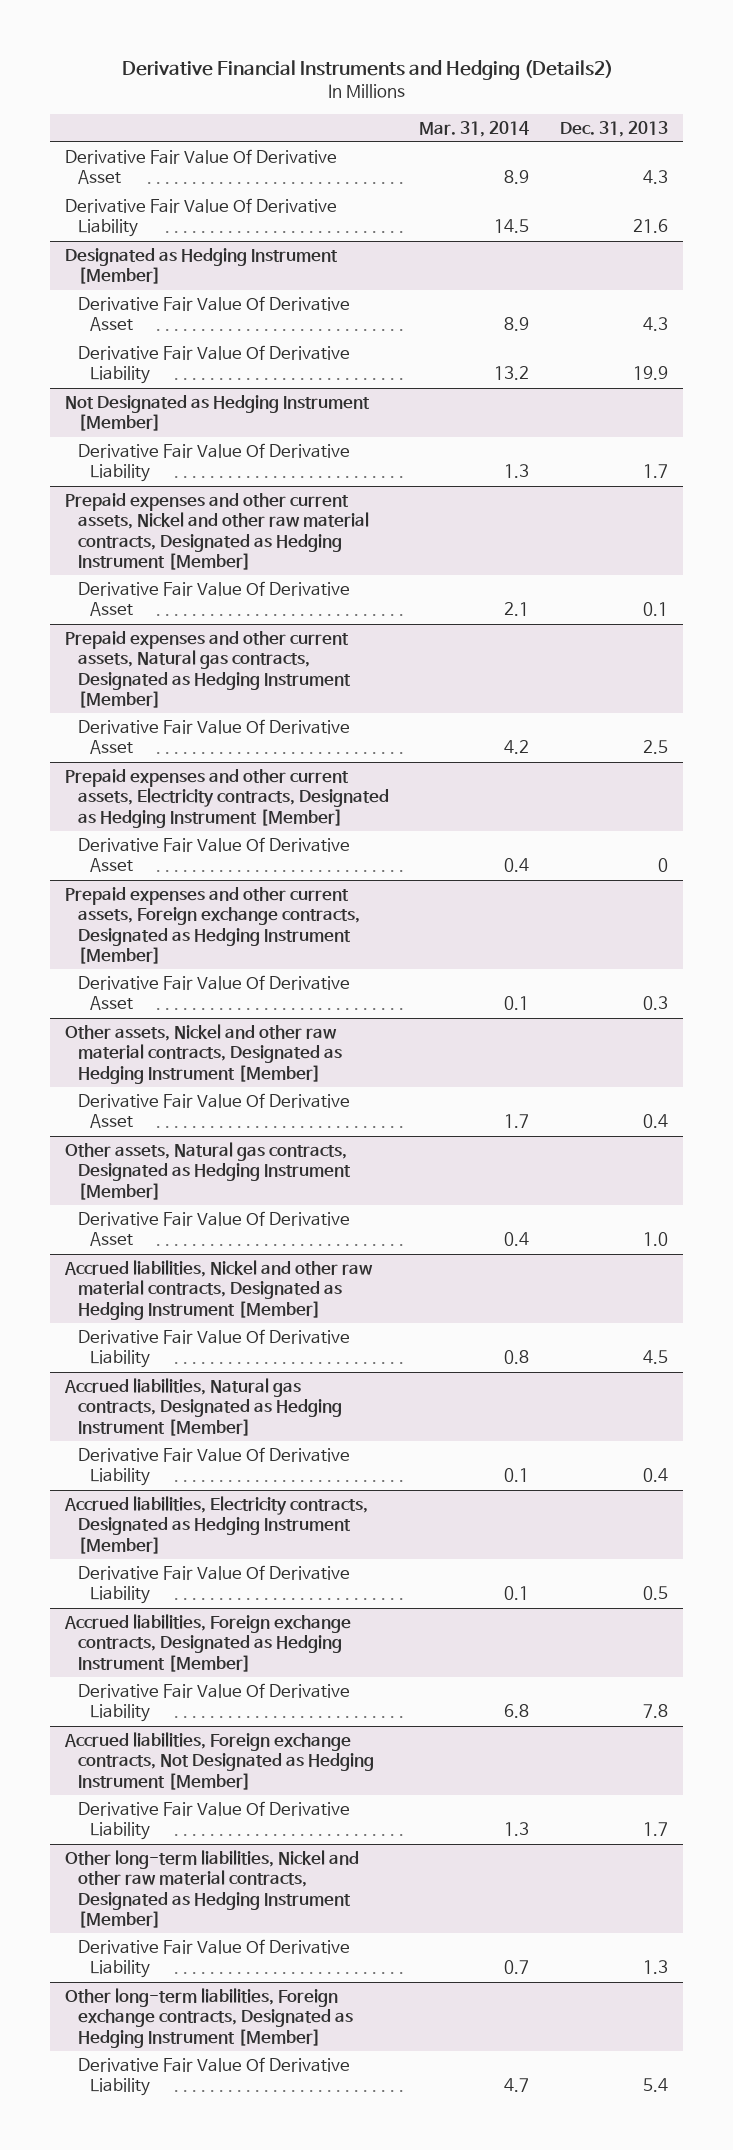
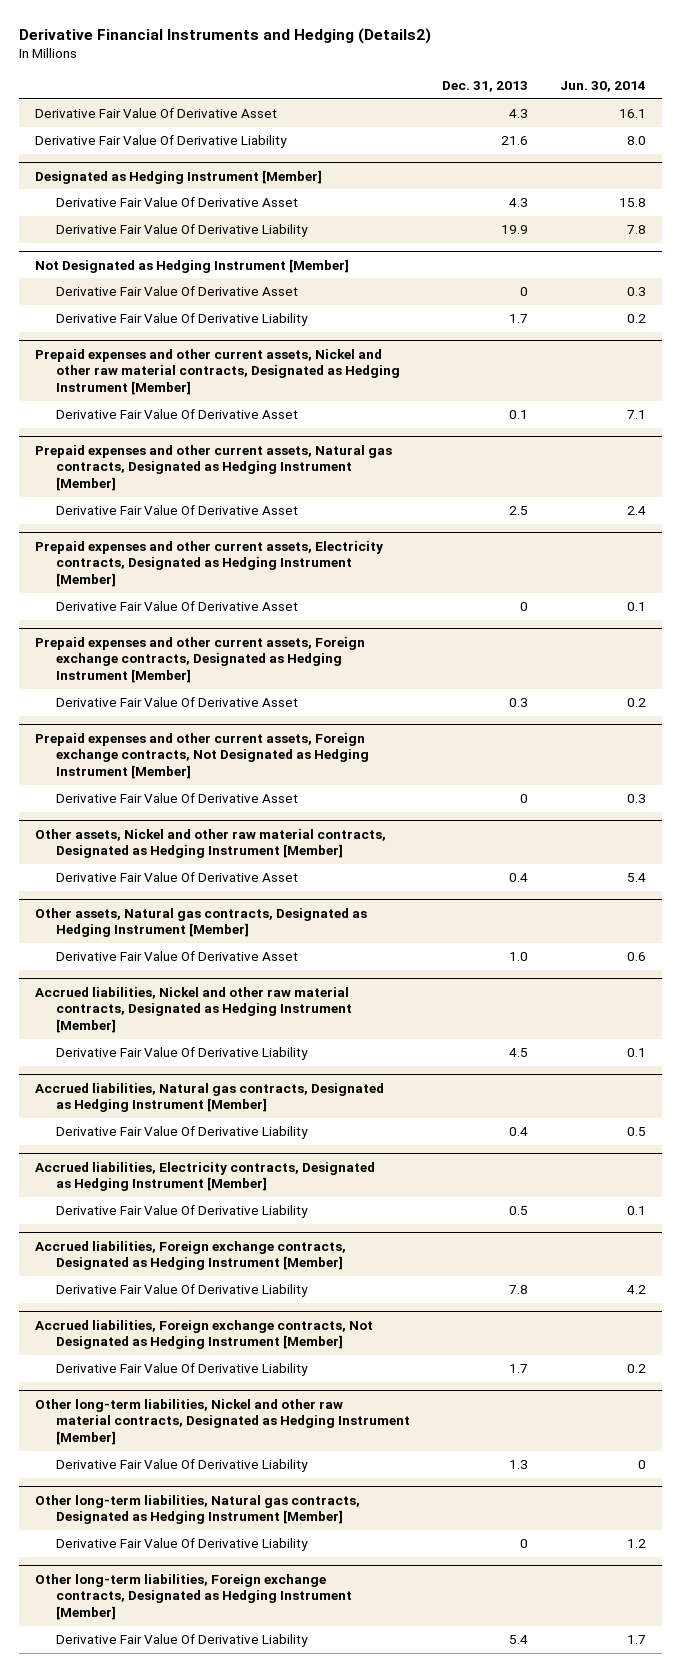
- | Mar. 31, 2014 | Dec. 31, 2013
+ | Dec. 31, 2013 | Jun. 30, 2014
@ Not Designated as Hedging Instrument [Member]
+ Derivative Fair Value Of Derivative Asset | 0 | 0.3
+ Prepaid expenses and other current assets, Foreign exchange contracts, Not Designated as Hedging Instrument [Member]
+ Derivative Fair Value Of Derivative Asset | 0 | 0.3
+ Other long-term liabilities, Natural gas contracts, Designated as Hedging Instrument [Member]
+ Derivative Fair Value Of Derivative Liability | 0 | 1.2

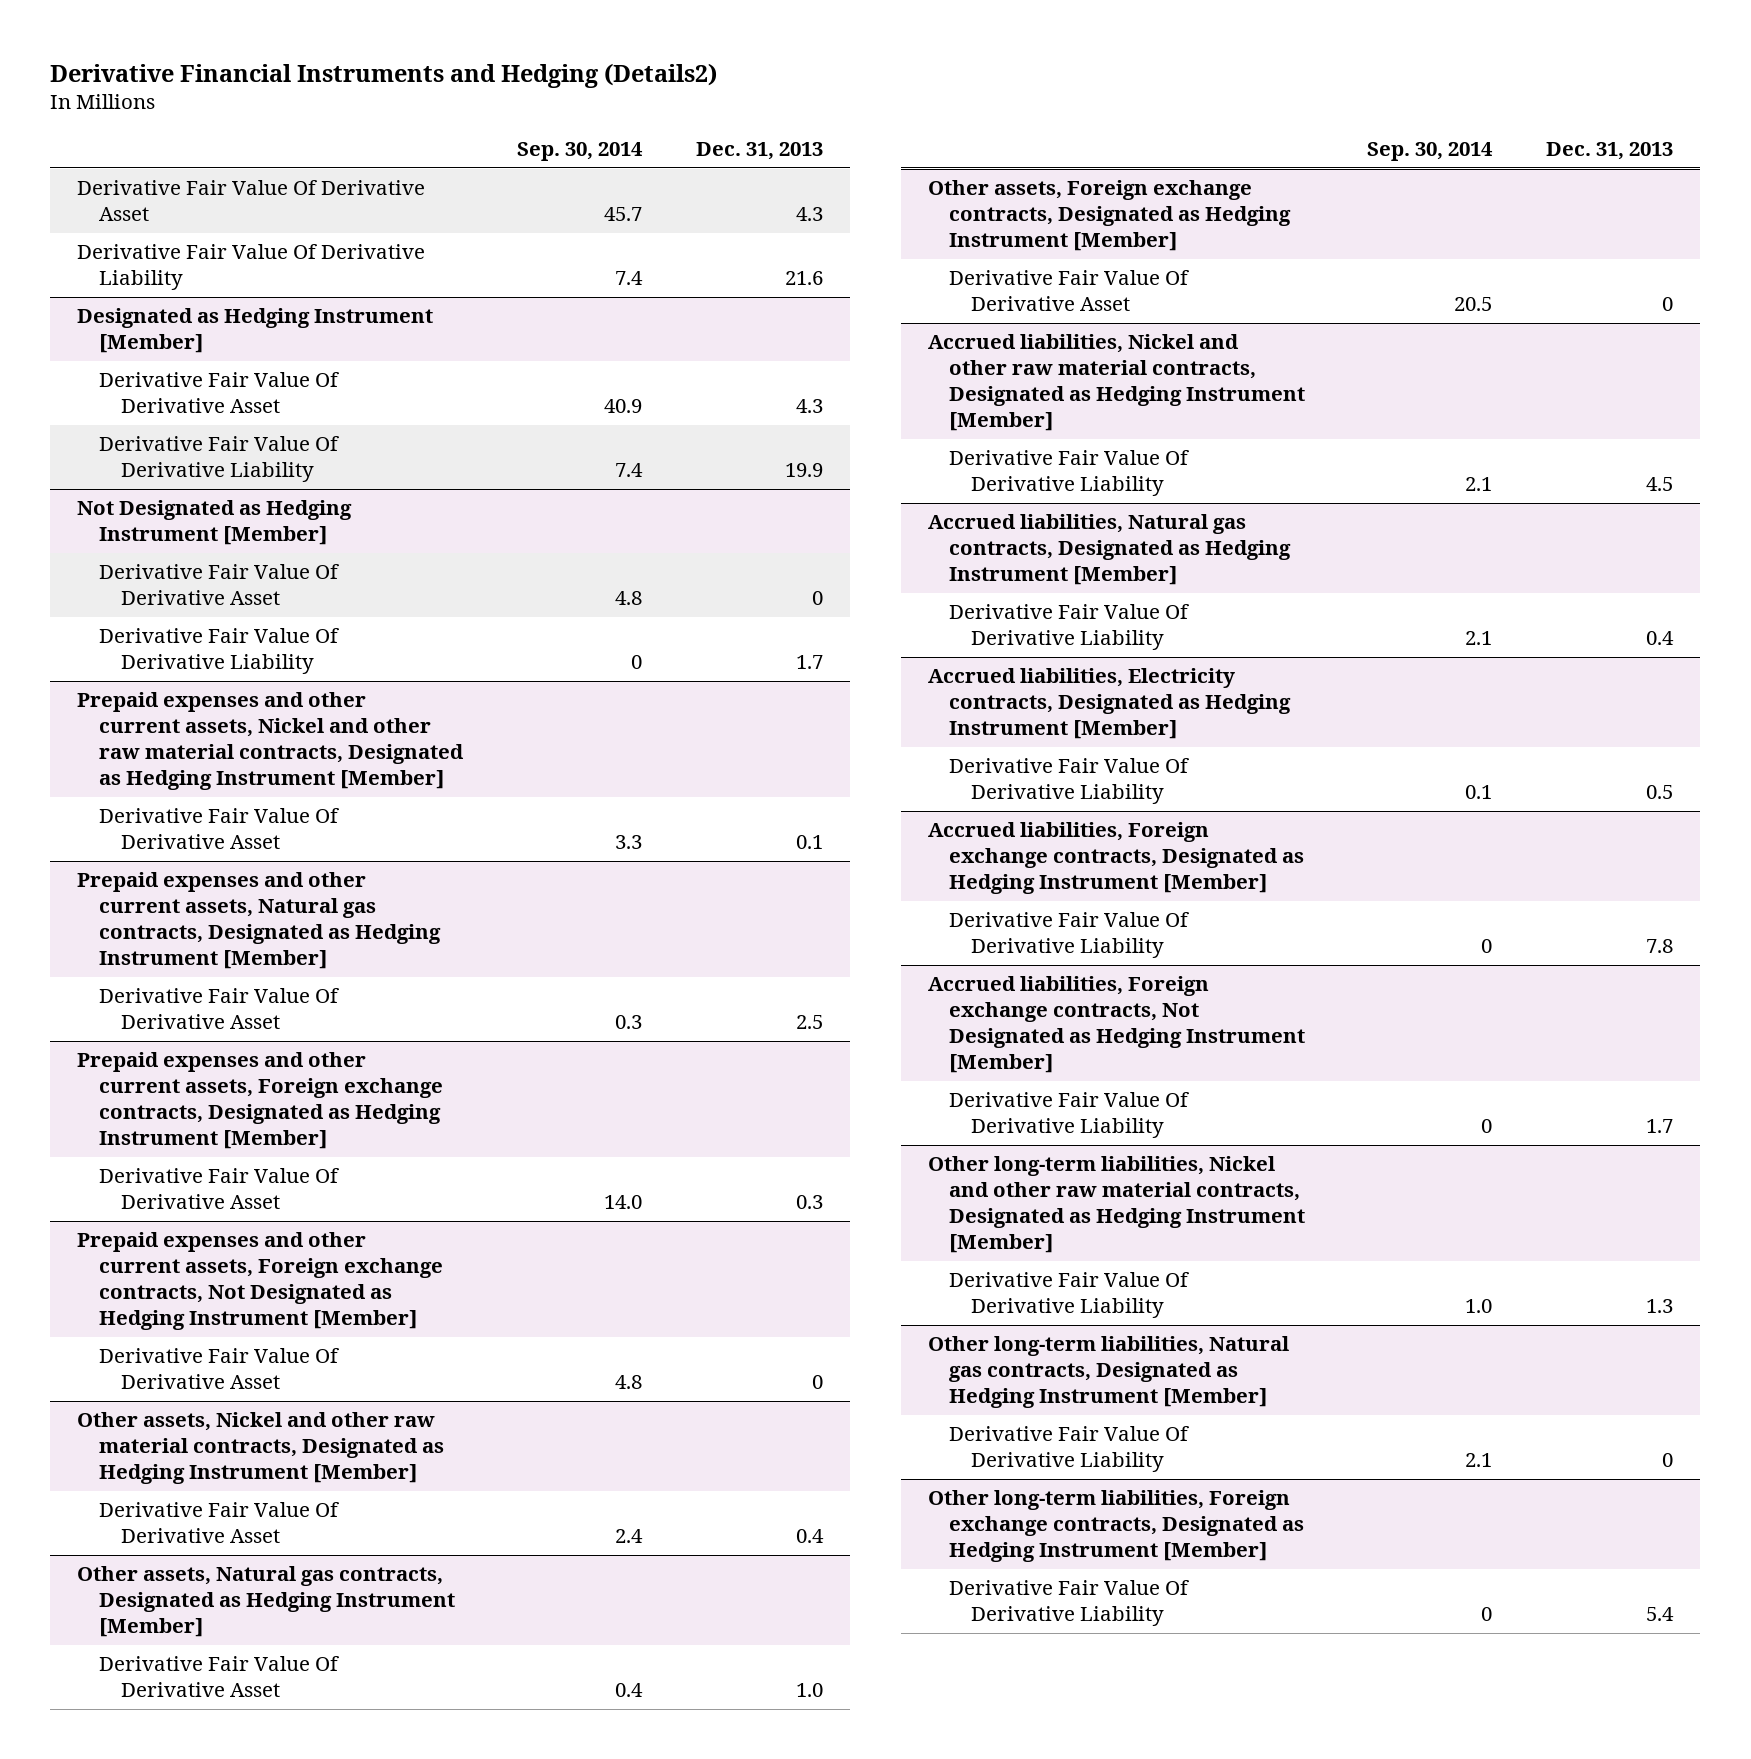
- | Dec. 31, 2013 | Jun. 30, 2014
+ | Sep. 30, 2014 | Dec. 31, 2013
- Prepaid expenses and other current assets, Electricity contracts, Designated as Hedging Instrument [Member]
- Derivative Fair Value Of Derivative Asset | 0 | 0.1
+ Other assets, Foreign exchange contracts, Designated as Hedging Instrument [Member]
+ Derivative Fair Value Of Derivative Asset | 20.5 | 0

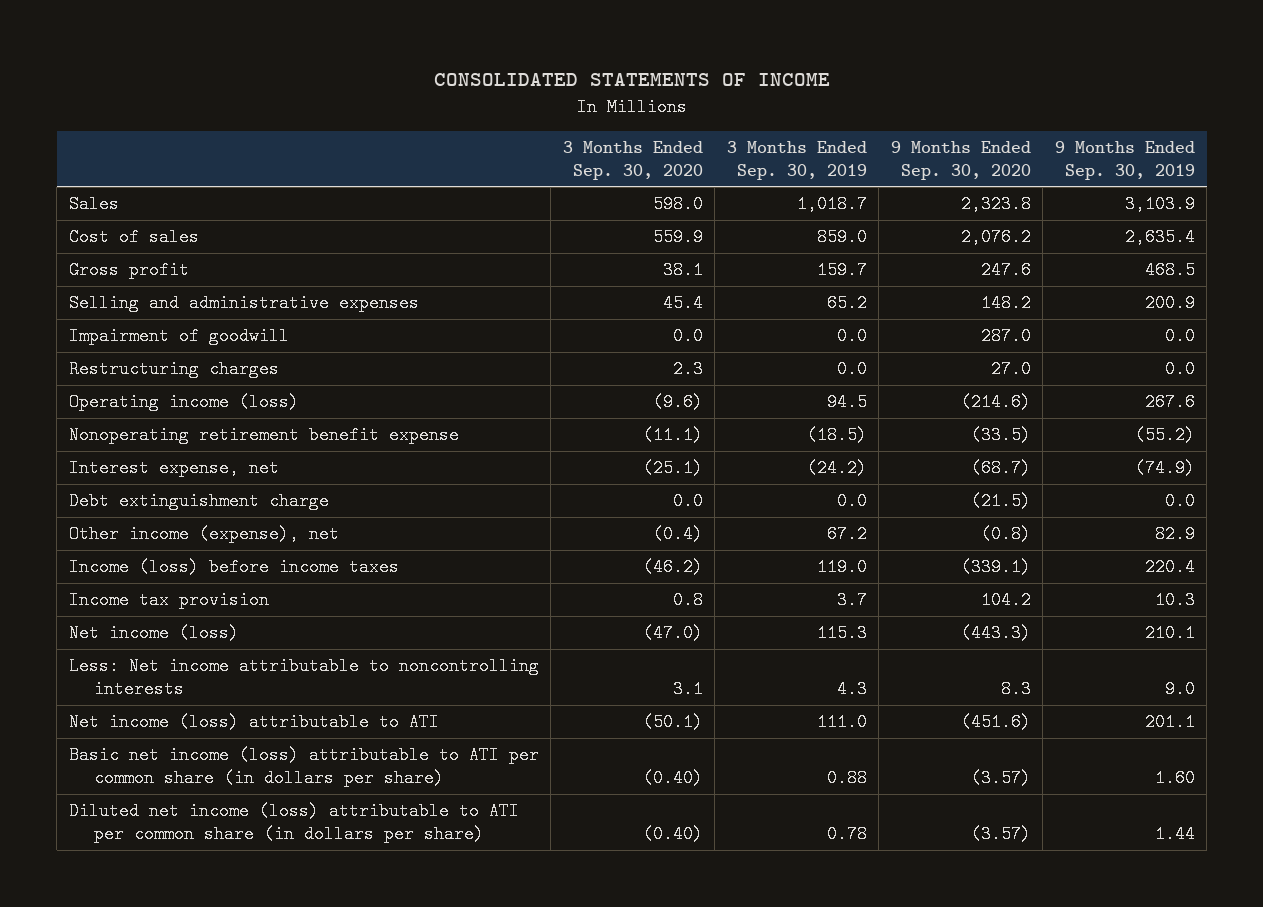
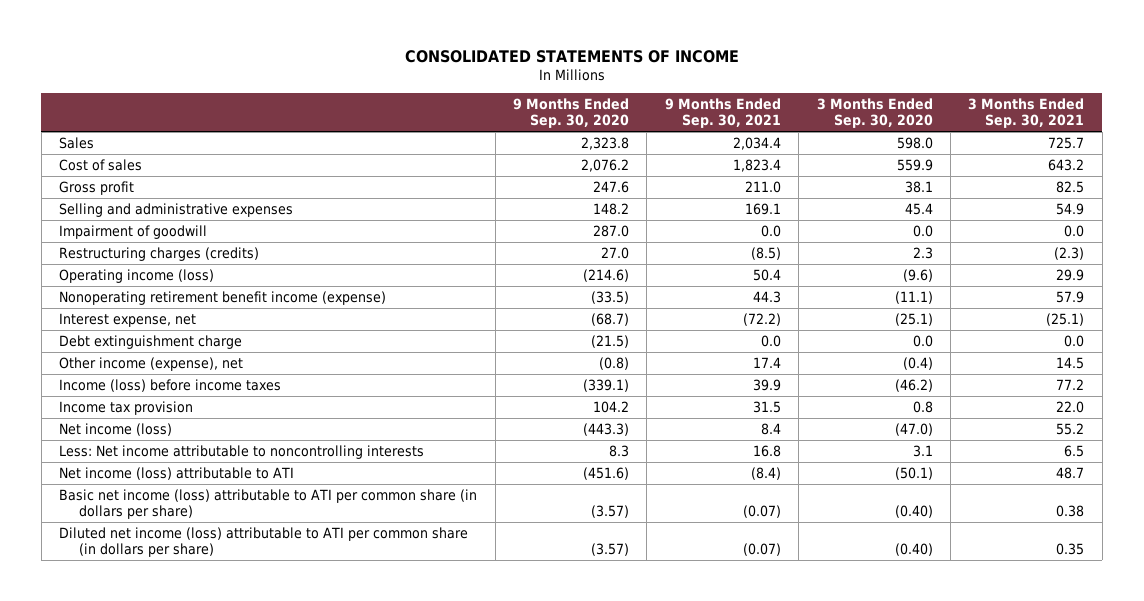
- | 3 Months Ended Sep. 30, 2020 | 3 Months Ended Sep. 30, 2019 | 9 Months Ended Sep. 30, 2020 | 9 Months Ended Sep. 30, 2019
+ | 9 Months Ended Sep. 30, 2020 | 9 Months Ended Sep. 30, 2021 | 3 Months Ended Sep. 30, 2020 | 3 Months Ended Sep. 30, 2021
- Restructuring charges | 2.3 | 0.0 | 27.0 | 0.0
+ Restructuring charges (credits) | 27.0 | (8.5) | 2.3 | (2.3)
- Nonoperating retirement benefit expense | (11.1) | (18.5) | (33.5) | (55.2)
+ Nonoperating retirement benefit income (expense) | (33.5) | 44.3 | (11.1) | 57.9

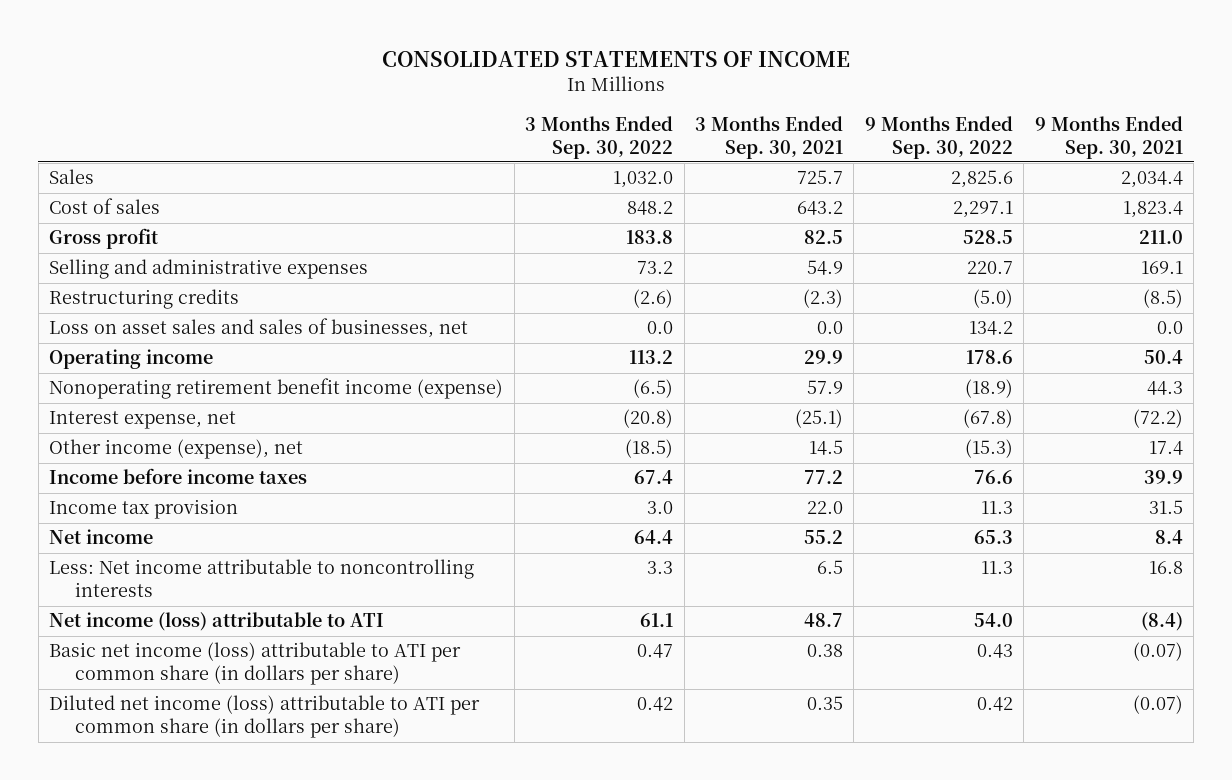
- | 9 Months Ended Sep. 30, 2020 | 9 Months Ended Sep. 30, 2021 | 3 Months Ended Sep. 30, 2020 | 3 Months Ended Sep. 30, 2021
+ | 3 Months Ended Sep. 30, 2022 | 3 Months Ended Sep. 30, 2021 | 9 Months Ended Sep. 30, 2022 | 9 Months Ended Sep. 30, 2021
- Impairment of goodwill | 287.0 | 0.0 | 0.0 | 0.0
- Restructuring charges (credits) | 27.0 | (8.5) | 2.3 | (2.3)
- Operating income (loss) | (214.6) | 50.4 | (9.6) | 29.9
+ Restructuring credits | (2.6) | (2.3) | (5.0) | (8.5)
+ Loss on asset sales and sales of businesses, net | 0.0 | 0.0 | 134.2 | 0.0
+ Operating income | 113.2 | 29.9 | 178.6 | 50.4
- Debt extinguishment charge | (21.5) | 0.0 | 0.0 | 0.0
- Income (loss) before income taxes | (339.1) | 39.9 | (46.2) | 77.2
+ Income before income taxes | 67.4 | 77.2 | 76.6 | 39.9
- Net income (loss) | (443.3) | 8.4 | (47.0) | 55.2
+ Net income | 64.4 | 55.2 | 65.3 | 8.4

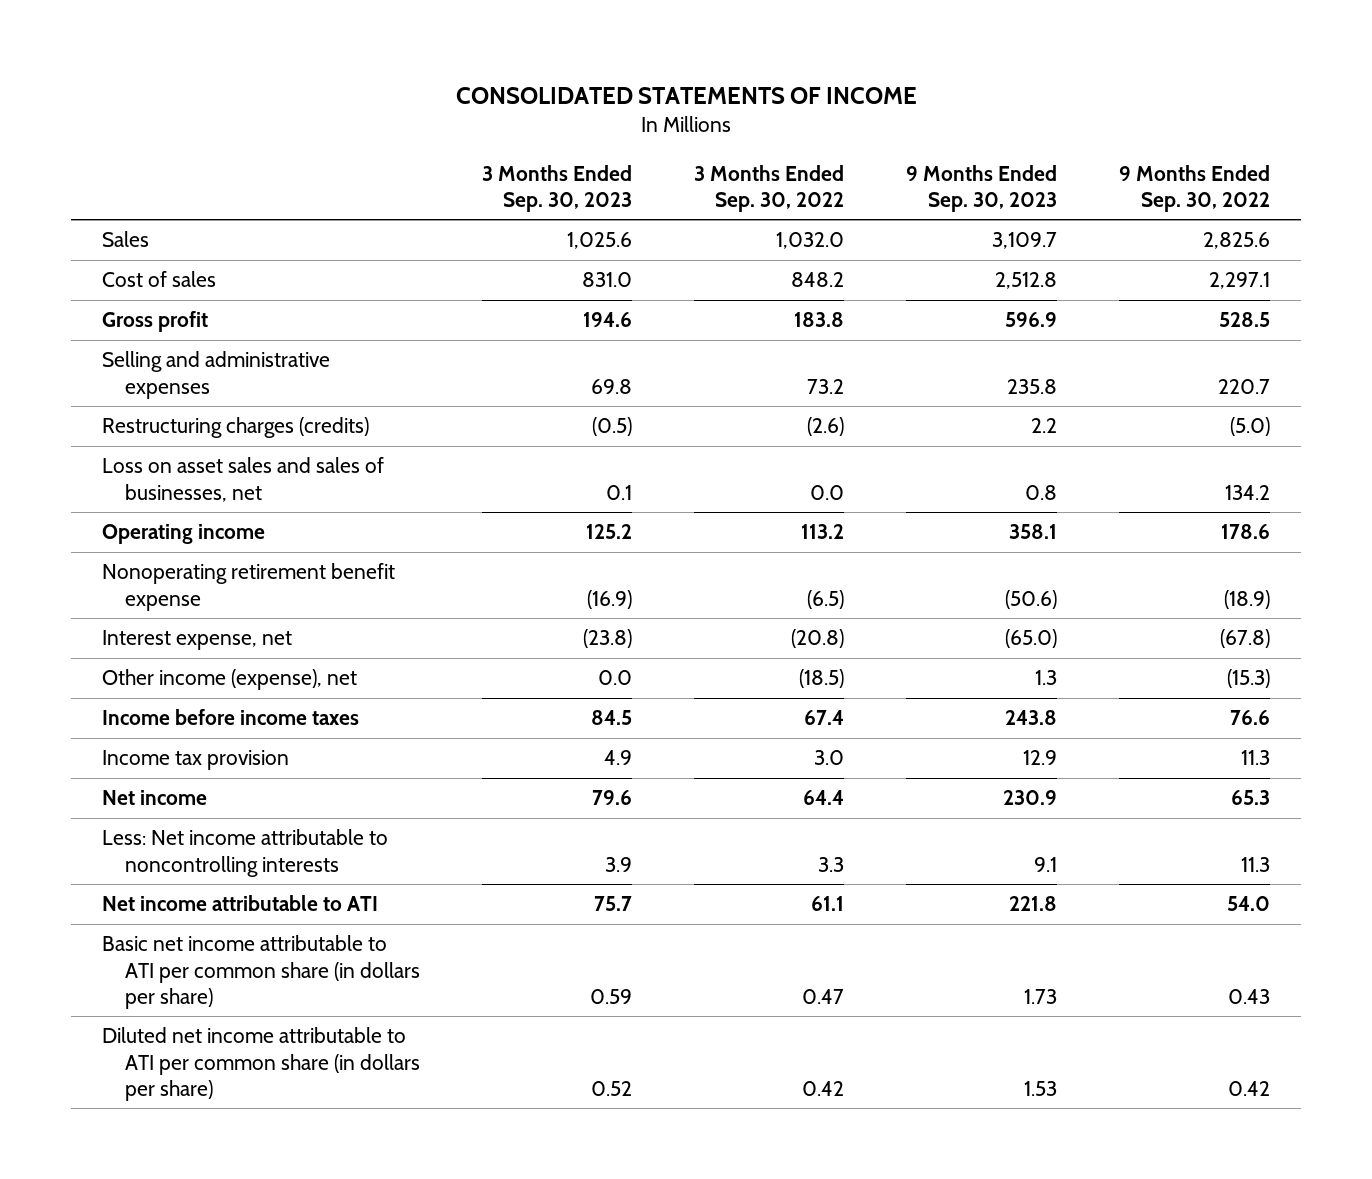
- | 3 Months Ended Sep. 30, 2022 | 3 Months Ended Sep. 30, 2021 | 9 Months Ended Sep. 30, 2022 | 9 Months Ended Sep. 30, 2021
+ | 3 Months Ended Sep. 30, 2023 | 3 Months Ended Sep. 30, 2022 | 9 Months Ended Sep. 30, 2023 | 9 Months Ended Sep. 30, 2022
- Restructuring credits | (2.6) | (2.3) | (5.0) | (8.5)
+ Restructuring charges (credits) | (0.5) | (2.6) | 2.2 | (5.0)
- Nonoperating retirement benefit income (expense) | (6.5) | 57.9 | (18.9) | 44.3
+ Nonoperating retirement benefit expense | (16.9) | (6.5) | (50.6) | (18.9)
- Net income (loss) attributable to ATI | 61.1 | 48.7 | 54.0 | (8.4)
- Basic net income (loss) attributable to ATI per common share (in dollars per share) | 0.47 | 0.38 | 0.43 | (0.07)
- Diluted net income (loss) attributable to ATI per common share (in dollars per share) | 0.42 | 0.35 | 0.42 | (0.07)
+ Net income attributable to ATI | 75.7 | 61.1 | 221.8 | 54.0
+ Basic net income attributable to ATI per common share (in dollars per share) | 0.59 | 0.47 | 1.73 | 0.43
+ Diluted net income attributable to ATI per common share (in dollars per share) | 0.52 | 0.42 | 1.53 | 0.42

